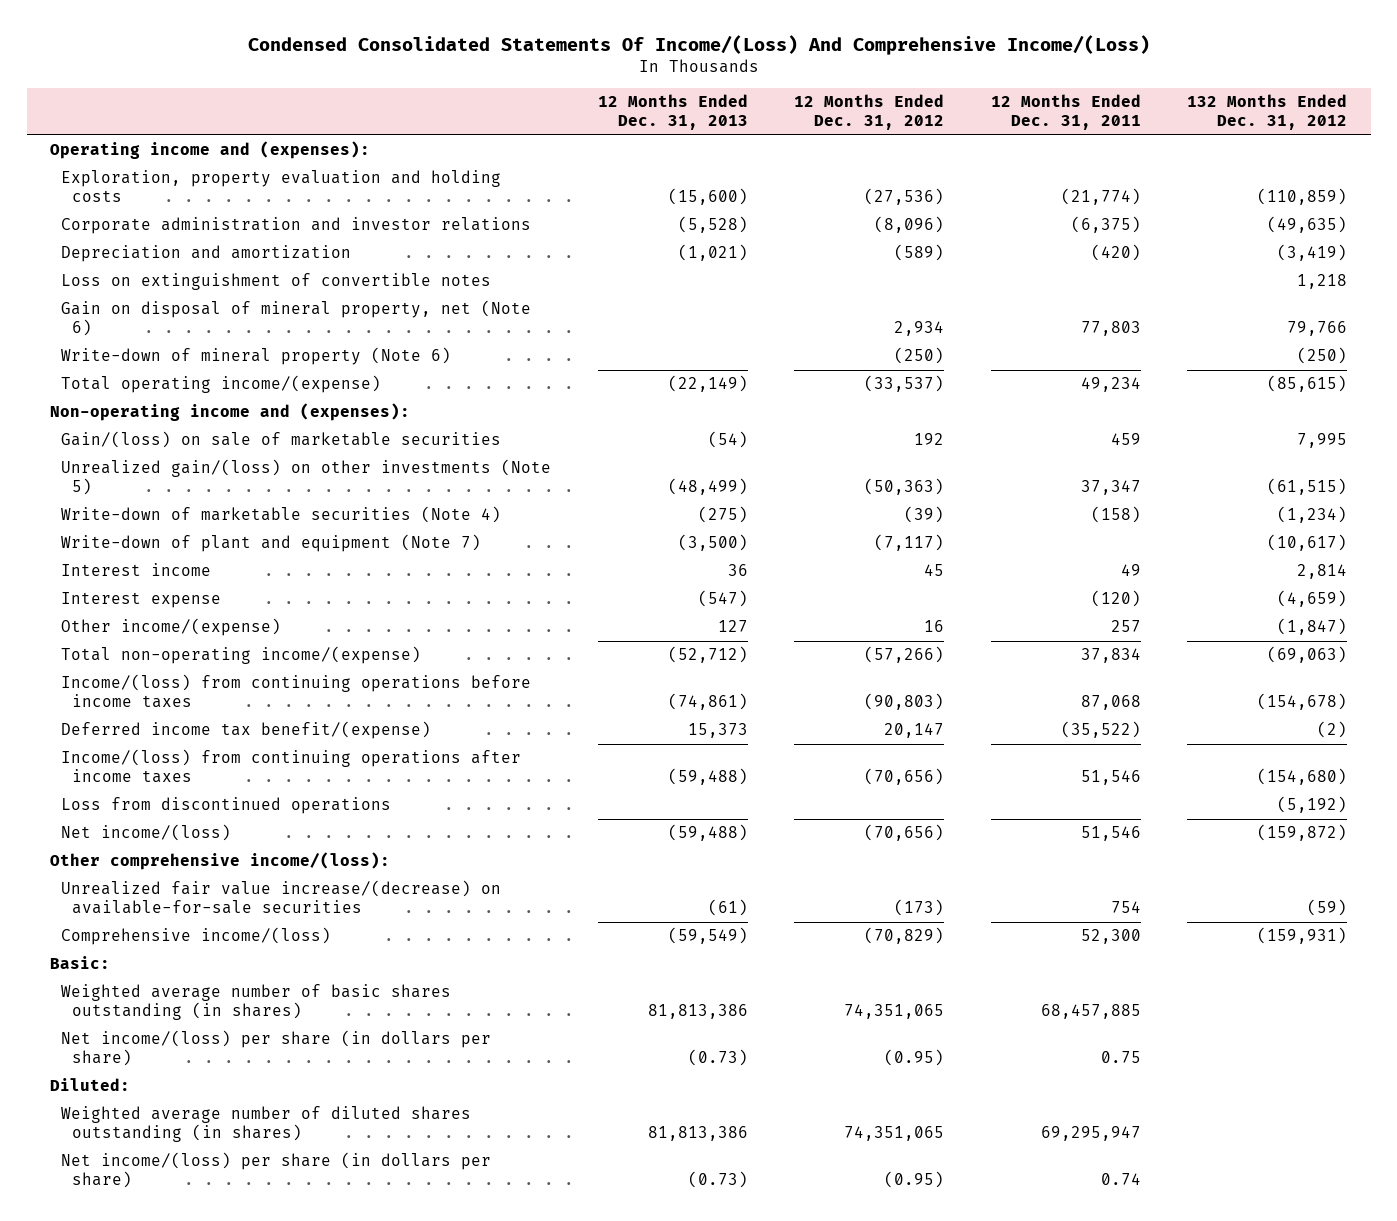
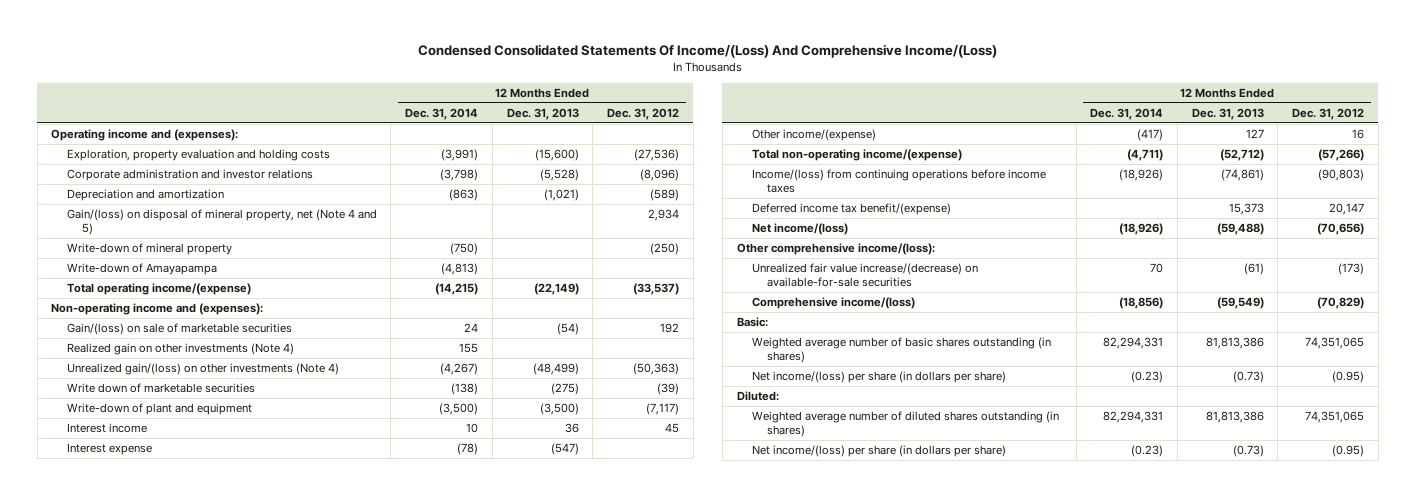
- | 12 Months Ended Dec. 31, 2013 | 12 Months Ended Dec. 31, 2012 | 12 Months Ended Dec. 31, 2011 | 132 Months Ended Dec. 31, 2012
+ | 12 Months Ended Dec. 31, 2014 | 12 Months Ended Dec. 31, 2013 | 12 Months Ended Dec. 31, 2012
- Loss on extinguishment of convertible notes | | | | 1,218
- Gain on disposal of mineral property, net (Note 6) | | 2,934 | 77,803 | 79,766
- Write-down of mineral property (Note 6) | | (250) | | (250)
+ Gain/(loss) on disposal of mineral property, net (Note 4 and 5) | | | 2,934
+ Write-down of mineral property | (750) | | (250)
+ Write-down of Amayapampa | (4,813) | |
- Unrealized gain/(loss) on other investments (Note 5) | (48,499) | (50,363) | 37,347 | (61,515)
- Write-down of marketable securities (Note 4) | (275) | (39) | (158) | (1,234)
- Write-down of plant and equipment (Note 7) | (3,500) | (7,117) | | (10,617)
+ Realized gain on other investments (Note 4) | 155 | |
+ Unrealized gain/(loss) on other investments (Note 4) | (4,267) | (48,499) | (50,363)
+ Write down of marketable securities | (138) | (275) | (39)
+ Write-down of plant and equipment | (3,500) | (3,500) | (7,117)
- Income/(loss) from continuing operations after income taxes | (59,488) | (70,656) | 51,546 | (154,680)
- Loss from discontinued operations | | | | (5,192)

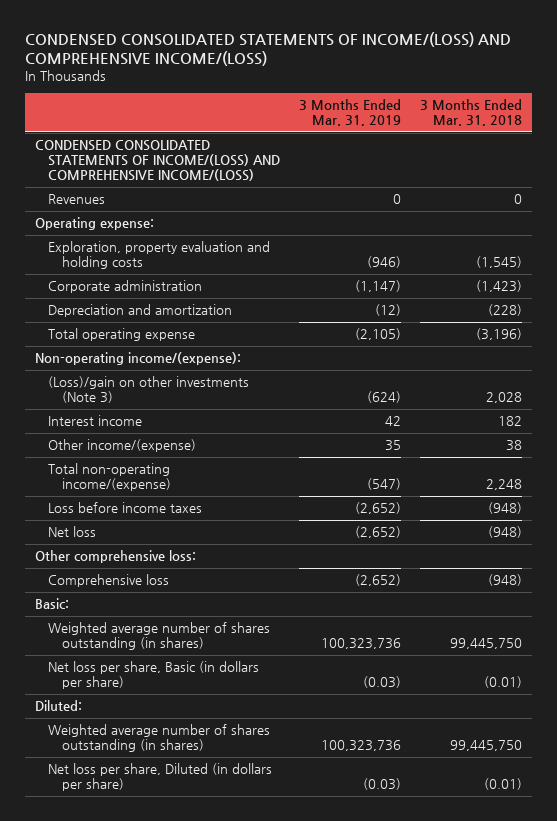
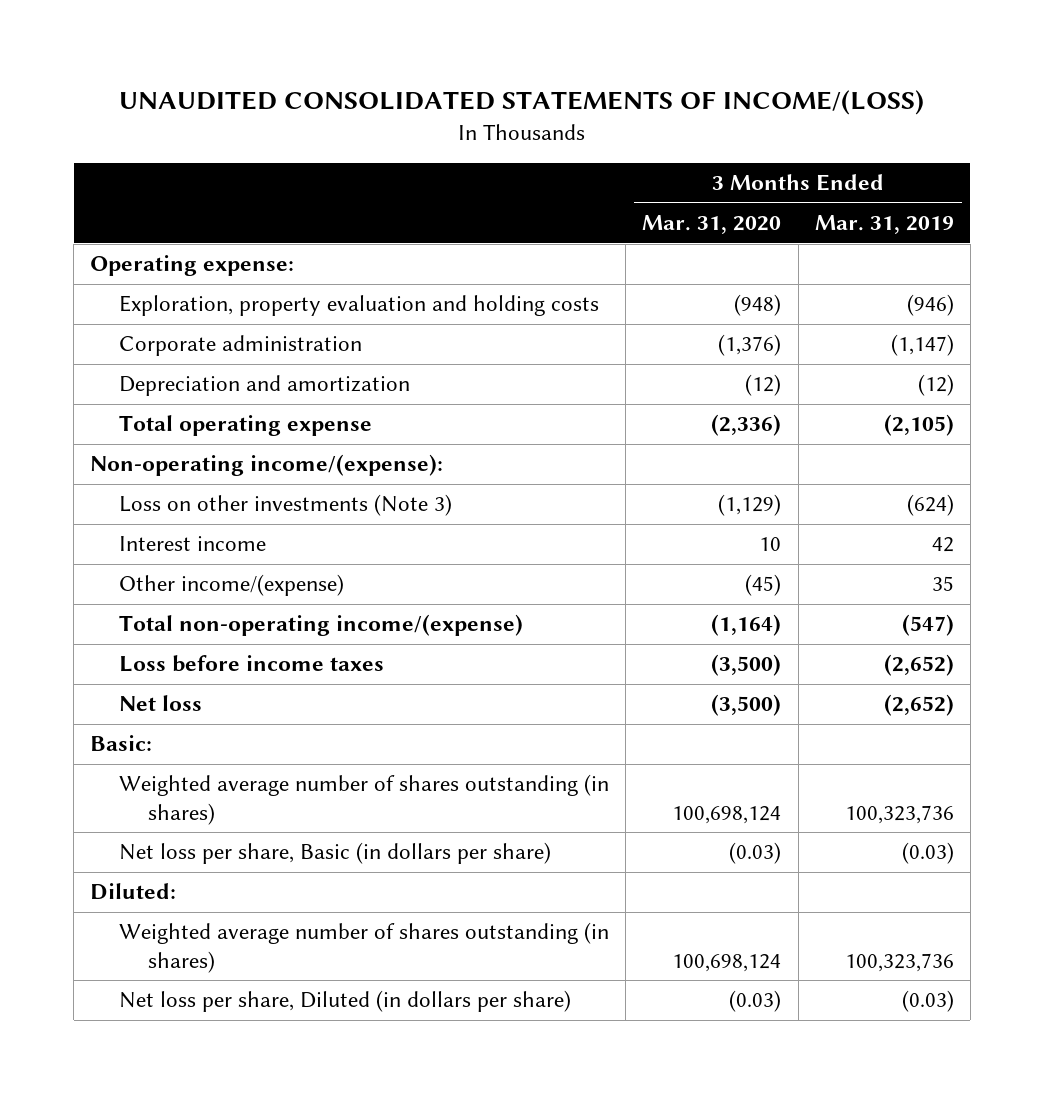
- CONDENSED CONSOLIDATED STATEMENTS OF INCOME/(LOSS) AND COMPREHENSIVE INCOME/(LOSS)
+ UNAUDITED CONSOLIDATED STATEMENTS OF INCOME/(LOSS)
- | 3 Months Ended Mar. 31, 2019 | 3 Months Ended Mar. 31, 2018
+ | 3 Months Ended Mar. 31, 2020 | 3 Months Ended Mar. 31, 2019
- CONDENSED CONSOLIDATED STATEMENTS OF INCOME/(LOSS) AND COMPREHENSIVE INCOME/(LOSS)
- Revenues | 0 | 0
- (Loss)/gain on other investments (Note 3) | (624) | 2,028
+ Loss on other investments (Note 3) | (1,129) | (624)
- Other comprehensive loss:
- Comprehensive loss | (2,652) | (948)

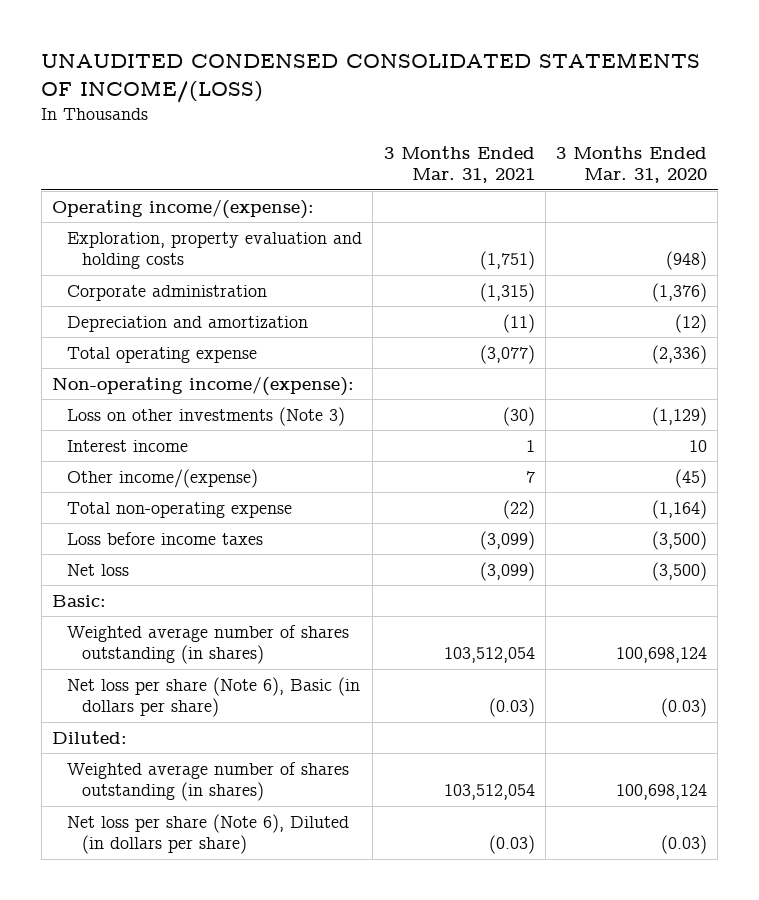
- UNAUDITED CONSOLIDATED STATEMENTS OF INCOME/(LOSS)
+ UNAUDITED CONDENSED CONSOLIDATED STATEMENTS OF INCOME/(LOSS)
- | 3 Months Ended Mar. 31, 2020 | 3 Months Ended Mar. 31, 2019
+ | 3 Months Ended Mar. 31, 2021 | 3 Months Ended Mar. 31, 2020
- Operating expense:
+ Operating income/(expense):
- Total non-operating income/(expense) | (1,164) | (547)
+ Total non-operating expense | (22) | (1,164)
- Net loss per share, Basic (in dollars per share) | (0.03) | (0.03)
+ Net loss per share (Note 6), Basic (in dollars per share) | (0.03) | (0.03)
- Net loss per share, Diluted (in dollars per share) | (0.03) | (0.03)
+ Net loss per share (Note 6), Diluted (in dollars per share) | (0.03) | (0.03)

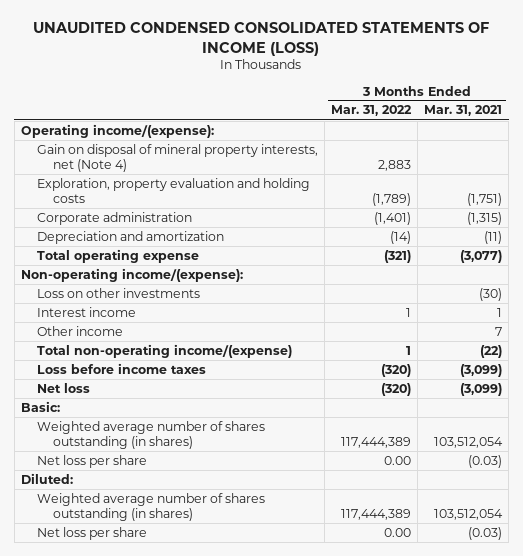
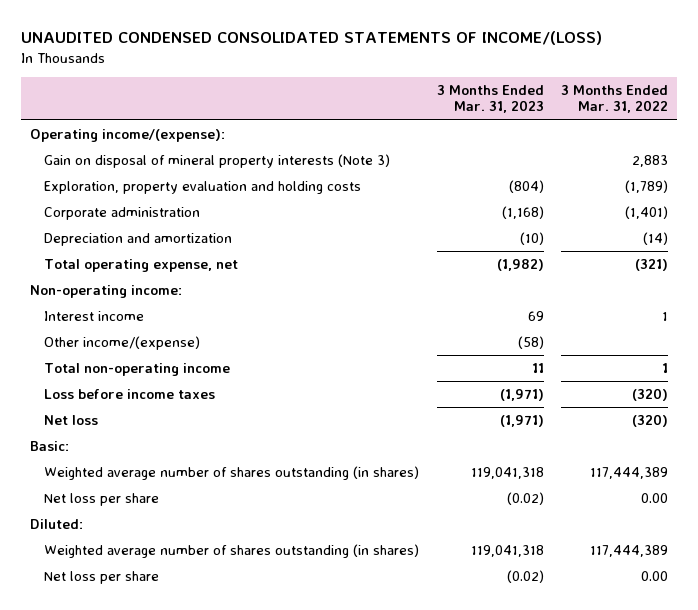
- UNAUDITED CONDENSED CONSOLIDATED STATEMENTS OF INCOME (LOSS)
+ UNAUDITED CONDENSED CONSOLIDATED STATEMENTS OF INCOME/(LOSS)
- | 3 Months Ended Mar. 31, 2022 | 3 Months Ended Mar. 31, 2021
+ | 3 Months Ended Mar. 31, 2023 | 3 Months Ended Mar. 31, 2022
- Gain on disposal of mineral property interests, net (Note 4) | 2,883 |
+ Gain on disposal of mineral property interests (Note 3) | | 2,883
- Total operating expense | (321) | (3,077)
- Non-operating income/(expense):
- Loss on other investments | | (30)
+ Total operating expense, net | (1,982) | (321)
+ Non-operating income:
- Other income | | 7
- Total non-operating income/(expense) | 1 | (22)
+ Other income/(expense) | (58) |
+ Total non-operating income | 11 | 1

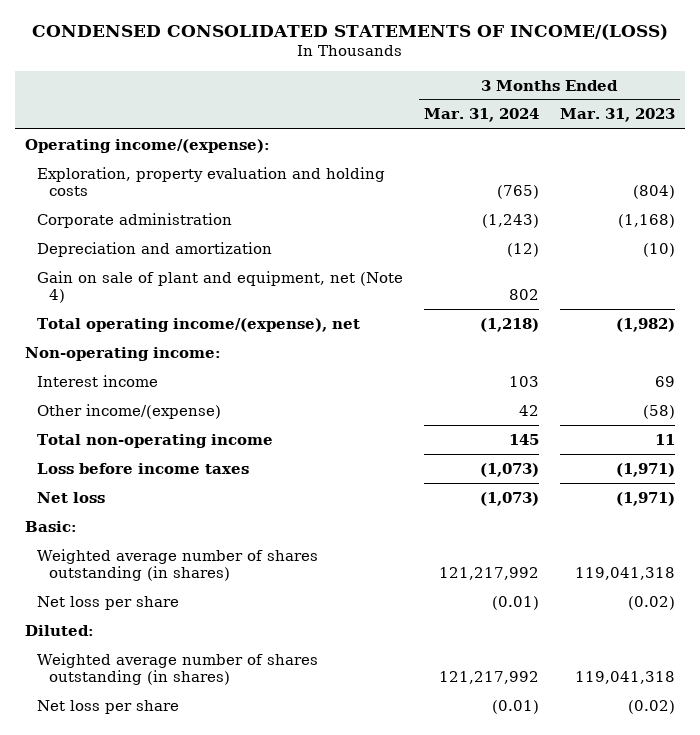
- UNAUDITED CONDENSED CONSOLIDATED STATEMENTS OF INCOME/(LOSS)
+ CONDENSED CONSOLIDATED STATEMENTS OF INCOME/(LOSS)
- | 3 Months Ended Mar. 31, 2023 | 3 Months Ended Mar. 31, 2022
+ | 3 Months Ended Mar. 31, 2024 | 3 Months Ended Mar. 31, 2023
- Gain on disposal of mineral property interests (Note 3) | | 2,883
- Total operating expense, net | (1,982) | (321)
+ Gain on sale of plant and equipment, net (Note 4) | 802 |
+ Total operating income/(expense), net | (1,218) | (1,982)

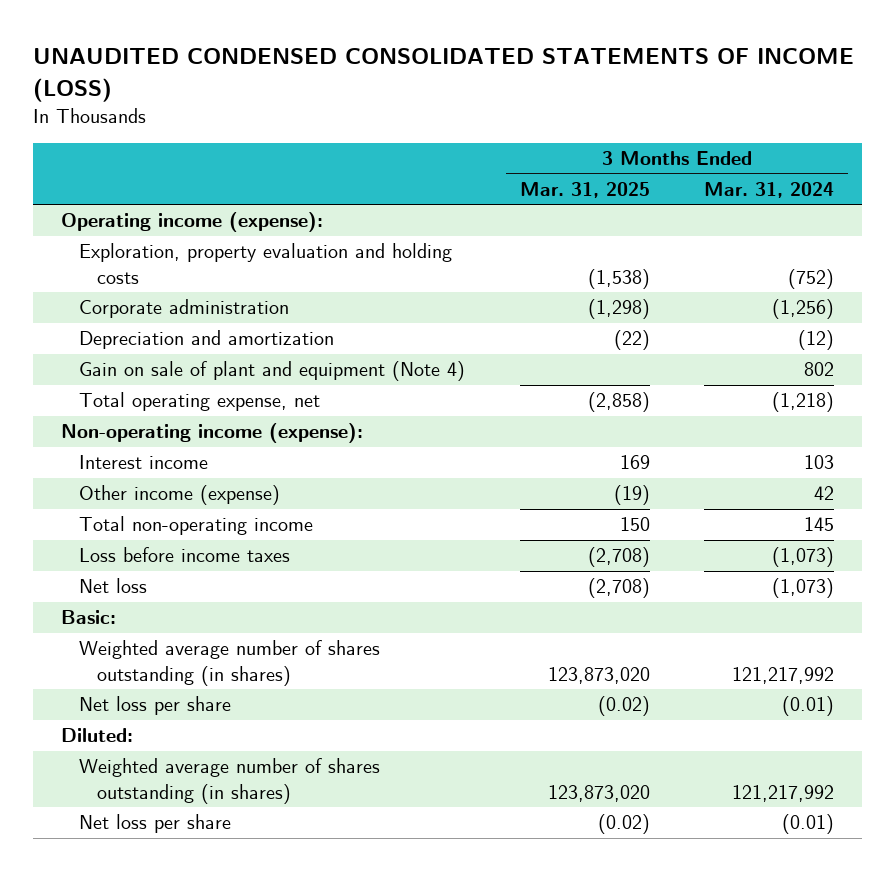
- CONDENSED CONSOLIDATED STATEMENTS OF INCOME/(LOSS)
+ UNAUDITED CONDENSED CONSOLIDATED STATEMENTS OF INCOME (LOSS)
- | 3 Months Ended Mar. 31, 2024 | 3 Months Ended Mar. 31, 2023
+ | 3 Months Ended Mar. 31, 2025 | 3 Months Ended Mar. 31, 2024
- Operating income/(expense):
- Exploration, property evaluation and holding costs | (765) | (804)
- Corporate administration | (1,243) | (1,168)
+ Operating income (expense):
+ Exploration, property evaluation and holding costs | (1,538) | (752)
+ Corporate administration | (1,298) | (1,256)
- Gain on sale of plant and equipment, net (Note 4) | 802 |
- Total operating income/(expense), net | (1,218) | (1,982)
- Non-operating income:
+ Gain on sale of plant and equipment (Note 4) | | 802
+ Total operating expense, net | (2,858) | (1,218)
+ Non-operating income (expense):
- Other income/(expense) | 42 | (58)
+ Other income (expense) | (19) | 42

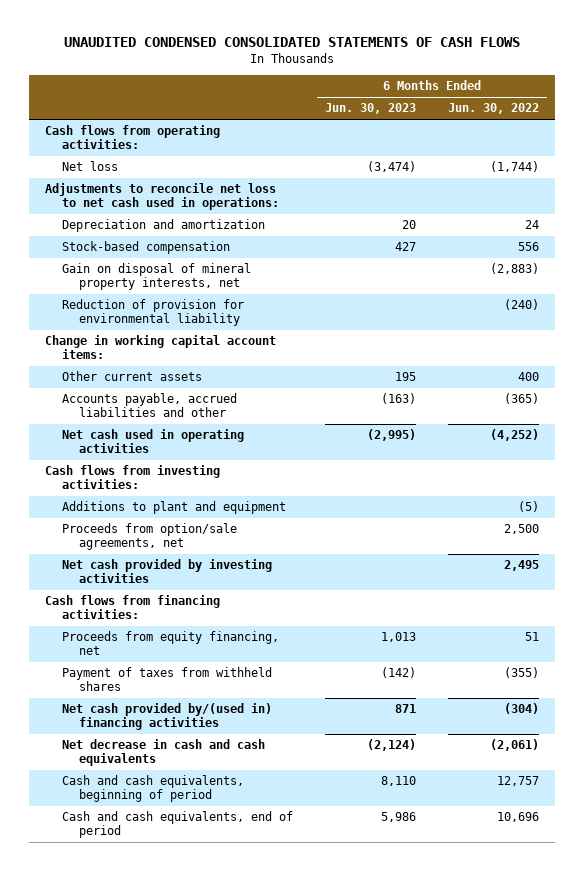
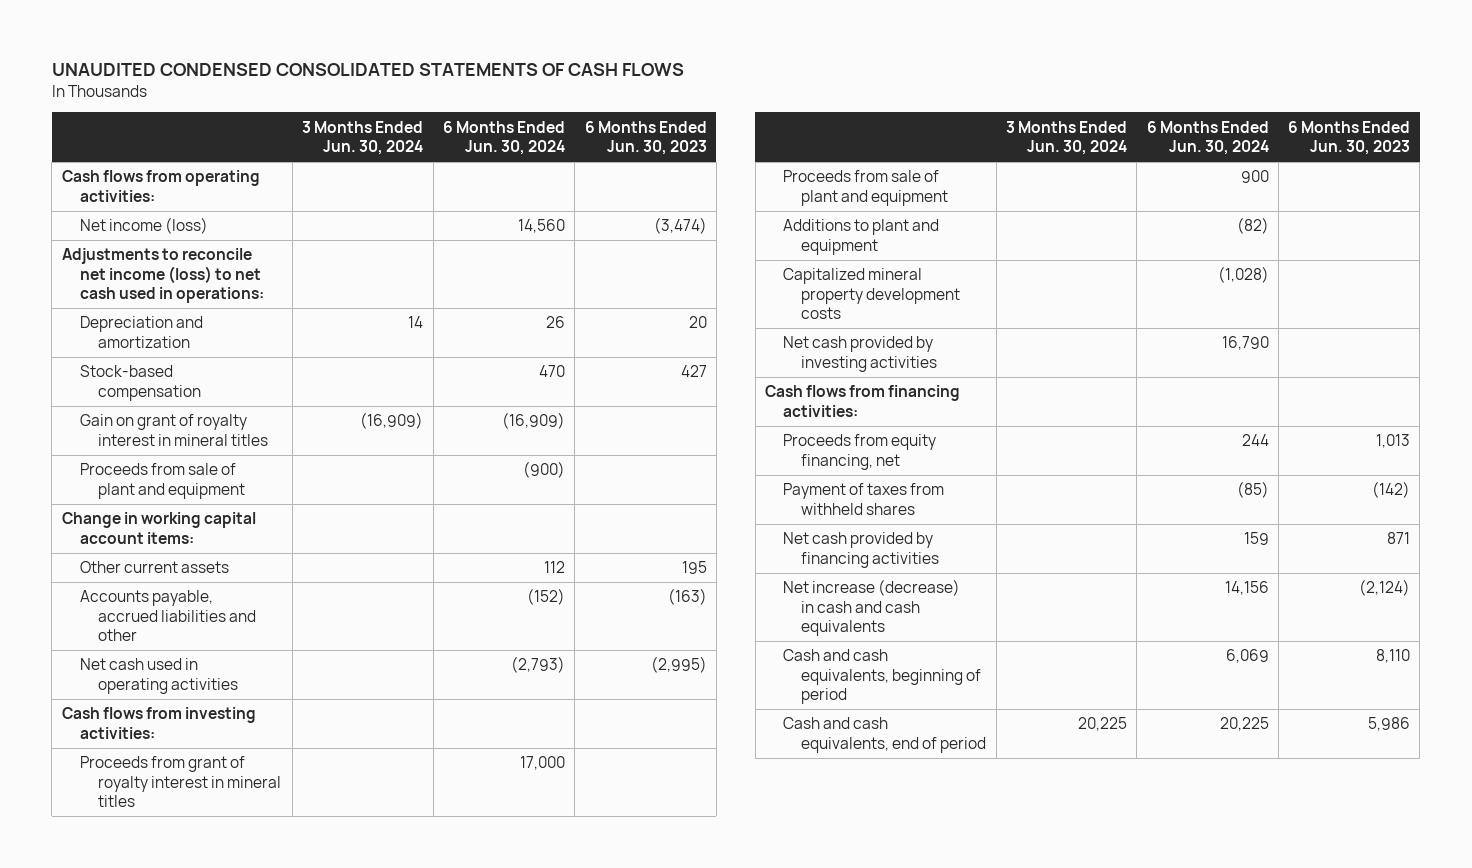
- | 6 Months Ended Jun. 30, 2023 | 6 Months Ended Jun. 30, 2022
+ | 3 Months Ended Jun. 30, 2024 | 6 Months Ended Jun. 30, 2024 | 6 Months Ended Jun. 30, 2023
- Net loss | (3,474) | (1,744)
- Adjustments to reconcile net loss to net cash used in operations:
+ Net income (loss) | | 14,560 | (3,474)
+ Adjustments to reconcile net income (loss) to net cash used in operations:
- Gain on disposal of mineral property interests, net | | (2,883)
- Reduction of provision for environmental liability | | (240)
+ Gain on grant of royalty interest in mineral titles | (16,909) | (16,909) |
+ Proceeds from sale of plant and equipment | | (900) |
+ Proceeds from grant of royalty interest in mineral titles | | 17,000 |
+ Proceeds from sale of plant and equipment | | 900 |
- Proceeds from option/sale agreements, net | | 2,500
+ Capitalized mineral property development costs | | (1,028) |
- Net cash provided by/(used in) financing activities | 871 | (304)
- Net decrease in cash and cash equivalents | (2,124) | (2,061)
+ Net cash provided by financing activities | | 159 | 871
+ Net increase (decrease) in cash and cash equivalents | | 14,156 | (2,124)

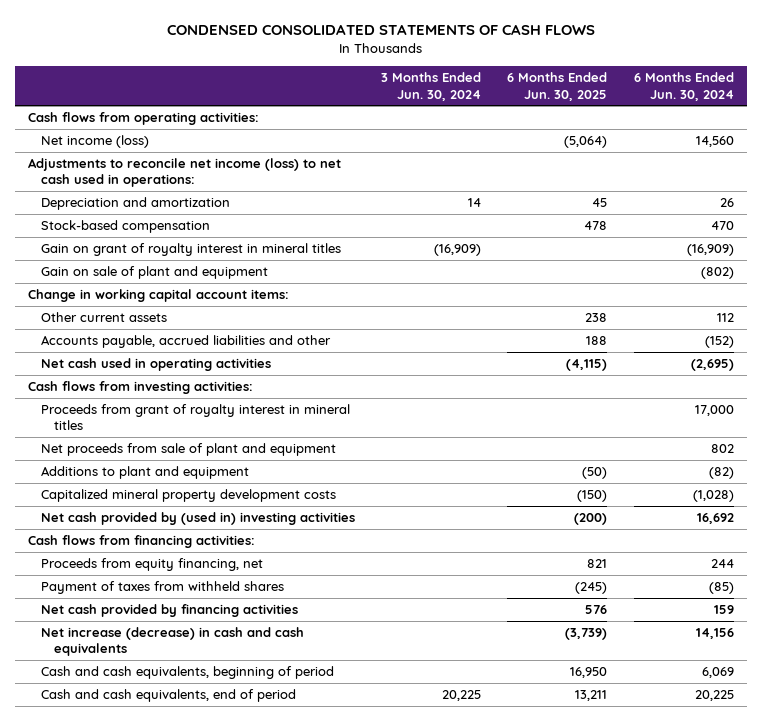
- UNAUDITED CONDENSED CONSOLIDATED STATEMENTS OF CASH FLOWS
+ CONDENSED CONSOLIDATED STATEMENTS OF CASH FLOWS
- | 3 Months Ended Jun. 30, 2024 | 6 Months Ended Jun. 30, 2024 | 6 Months Ended Jun. 30, 2023
+ | 3 Months Ended Jun. 30, 2024 | 6 Months Ended Jun. 30, 2025 | 6 Months Ended Jun. 30, 2024
- Proceeds from sale of plant and equipment | | (900) |
+ Gain on sale of plant and equipment | | | (802)
- Net cash used in operating activities | | (2,793) | (2,995)
+ Net cash used in operating activities | | (4,115) | (2,695)
- Proceeds from sale of plant and equipment | | 900 |
+ Net proceeds from sale of plant and equipment | | | 802
- Net cash provided by investing activities | | 16,790 |
+ Net cash provided by (used in) investing activities | | (200) | 16,692

